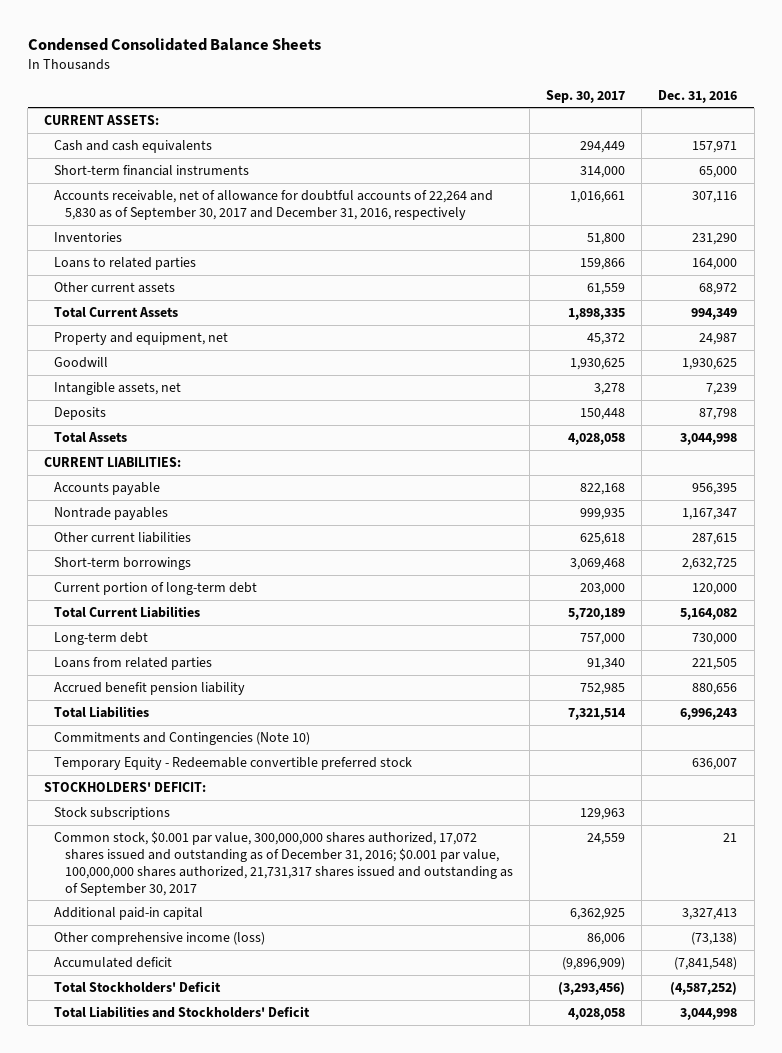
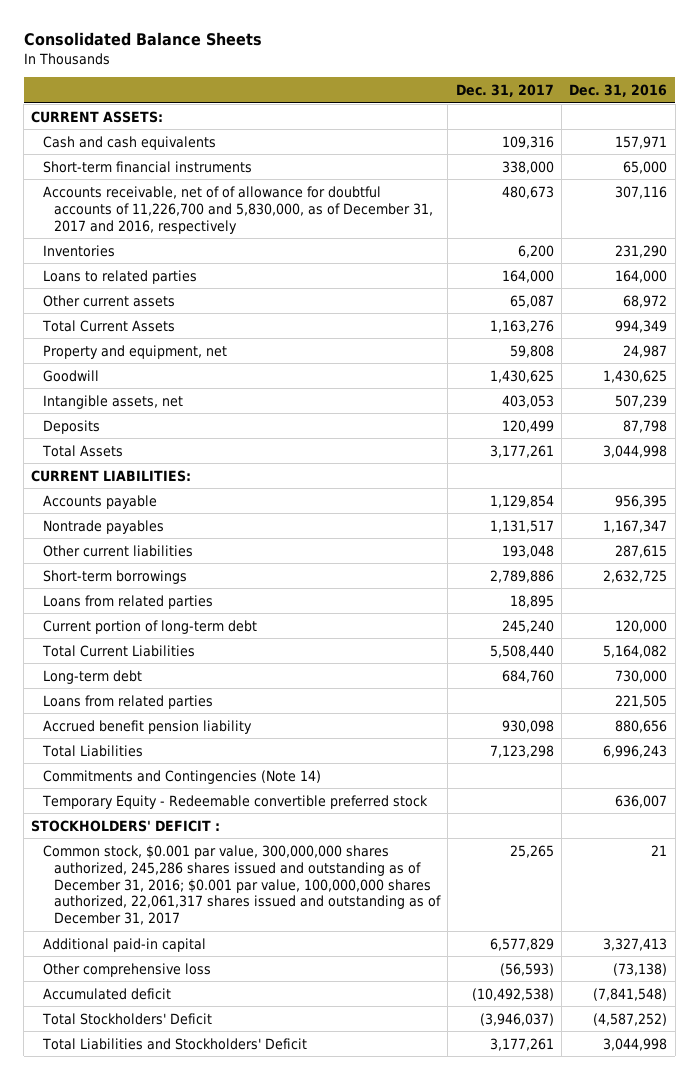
- Condensed Consolidated Balance Sheets
+ Consolidated Balance Sheets
- | Sep. 30, 2017 | Dec. 31, 2016
+ | Dec. 31, 2017 | Dec. 31, 2016
- Accounts receivable, net of allowance for doubtful accounts of 22,264 and 5,830 as of September 30, 2017 and December 31, 2016, respectively | 1,016,661 | 307,116
+ Accounts receivable, net of of allowance for doubtful accounts of 11,226,700 and 5,830,000, as of December 31, 2017 and 2016, respectively | 480,673 | 307,116
- Goodwill | 1,930,625 | 1,930,625
- Intangible assets, net | 3,278 | 7,239
+ Goodwill | 1,430,625 | 1,430,625
+ Intangible assets, net | 403,053 | 507,239
+ Loans from related parties | 18,895 |
- Commitments and Contingencies (Note 10)
+ Commitments and Contingencies (Note 14)
- STOCKHOLDERS' DEFICIT:
- Stock subscriptions | 129,963 |
- Common stock, $0.001 par value, 300,000,000 shares authorized, 17,072 shares issued and outstanding as of December 31, 2016; $0.001 par value, 100,000,000 shares authorized, 21,731,317 shares issued and outstanding as of September 30, 2017 | 24,559 | 21
+ STOCKHOLDERS' DEFICIT :
+ Common stock, $0.001 par value, 300,000,000 shares authorized, 245,286 shares issued and outstanding as of December 31, 2016; $0.001 par value, 100,000,000 shares authorized, 22,061,317 shares issued and outstanding as of December 31, 2017 | 25,265 | 21
- Other comprehensive income (loss) | 86,006 | (73,138)
+ Other comprehensive loss | (56,593) | (73,138)

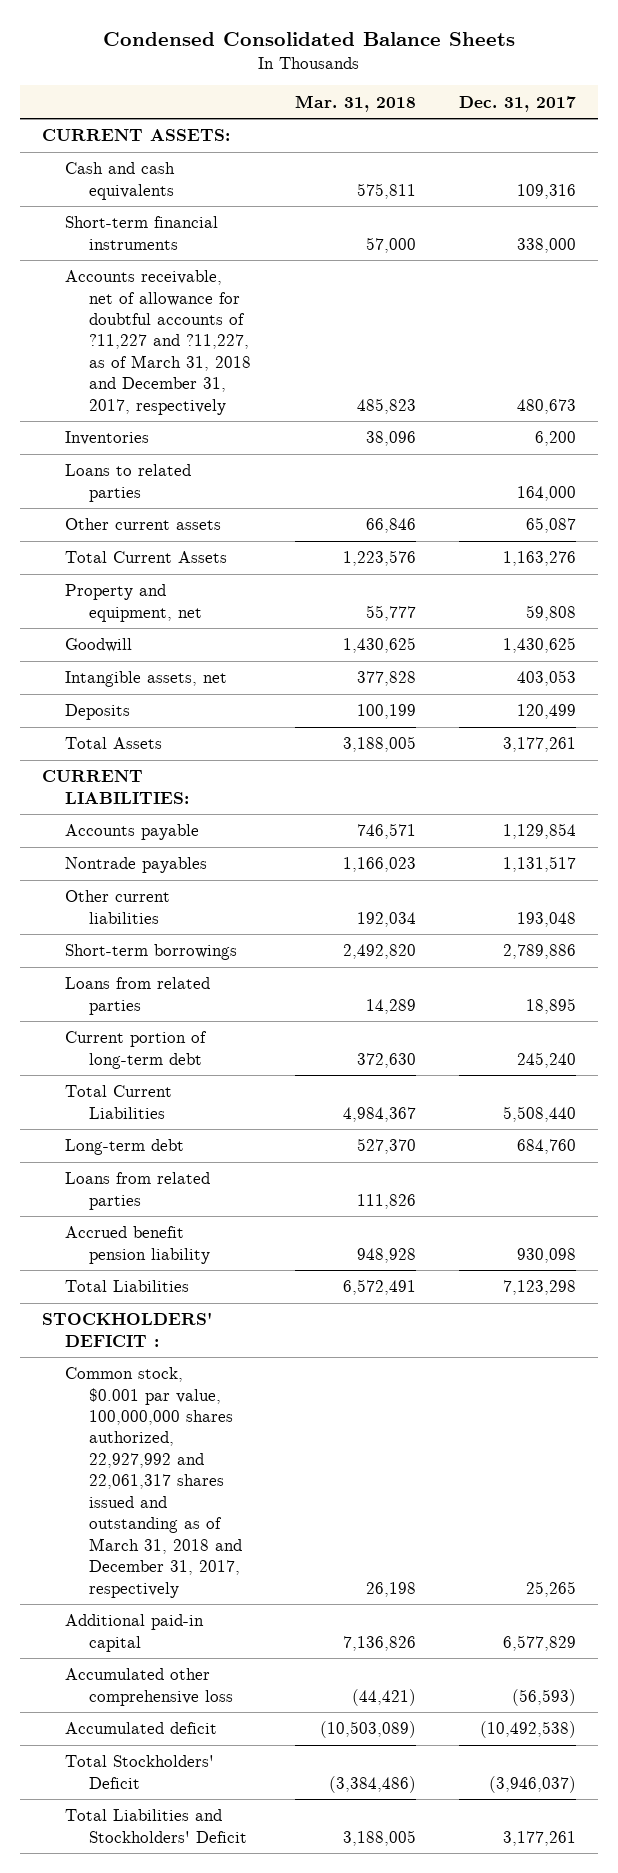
- Consolidated Balance Sheets
+ Condensed Consolidated Balance Sheets
- | Dec. 31, 2017 | Dec. 31, 2016
+ | Mar. 31, 2018 | Dec. 31, 2017
- Accounts receivable, net of of allowance for doubtful accounts of 11,226,700 and 5,830,000, as of December 31, 2017 and 2016, respectively | 480,673 | 307,116
+ Accounts receivable, net of allowance for doubtful accounts of ?11,227 and ?11,227, as of March 31, 2018 and December 31, 2017, respectively | 485,823 | 480,673
- Commitments and Contingencies (Note 14)
- Temporary Equity - Redeemable convertible preferred stock | | 636,007
- Common stock, $0.001 par value, 300,000,000 shares authorized, 245,286 shares issued and outstanding as of December 31, 2016; $0.001 par value, 100,000,000 shares authorized, 22,061,317 shares issued and outstanding as of December 31, 2017 | 25,265 | 21
+ Common stock, $0.001 par value, 100,000,000 shares authorized, 22,927,992 and 22,061,317 shares issued and outstanding as of March 31, 2018 and December 31, 2017, respectively | 26,198 | 25,265
- Other comprehensive loss | (56,593) | (73,138)
+ Accumulated other comprehensive loss | (44,421) | (56,593)

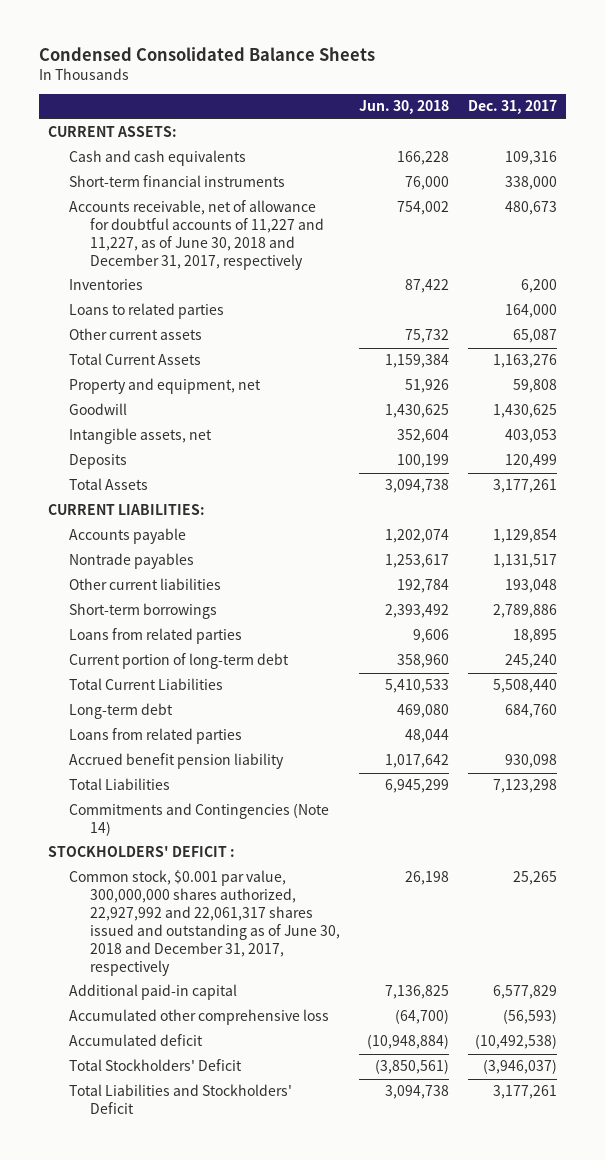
- | Mar. 31, 2018 | Dec. 31, 2017
+ | Jun. 30, 2018 | Dec. 31, 2017
- Accounts receivable, net of allowance for doubtful accounts of ?11,227 and ?11,227, as of March 31, 2018 and December 31, 2017, respectively | 485,823 | 480,673
+ Accounts receivable, net of allowance for doubtful accounts of 11,227 and 11,227, as of June 30, 2018 and December 31, 2017, respectively | 754,002 | 480,673
+ Commitments and Contingencies (Note 14)
- Common stock, $0.001 par value, 100,000,000 shares authorized, 22,927,992 and 22,061,317 shares issued and outstanding as of March 31, 2018 and December 31, 2017, respectively | 26,198 | 25,265
+ Common stock, $0.001 par value, 300,000,000 shares authorized, 22,927,992 and 22,061,317 shares issued and outstanding as of June 30, 2018 and December 31, 2017, respectively | 26,198 | 25,265

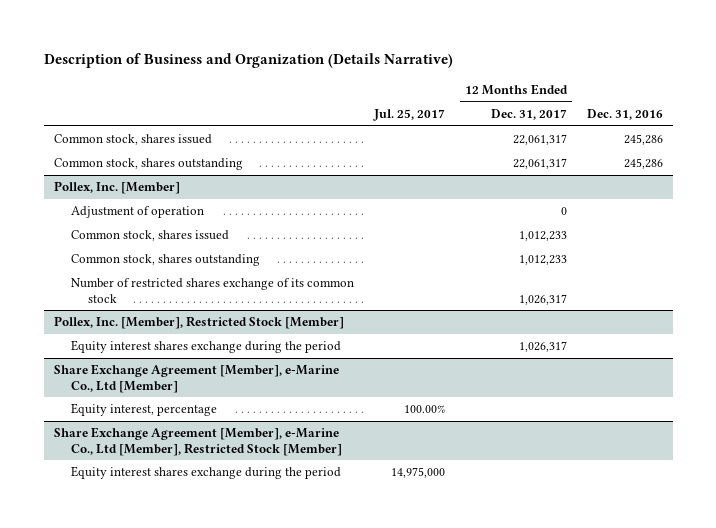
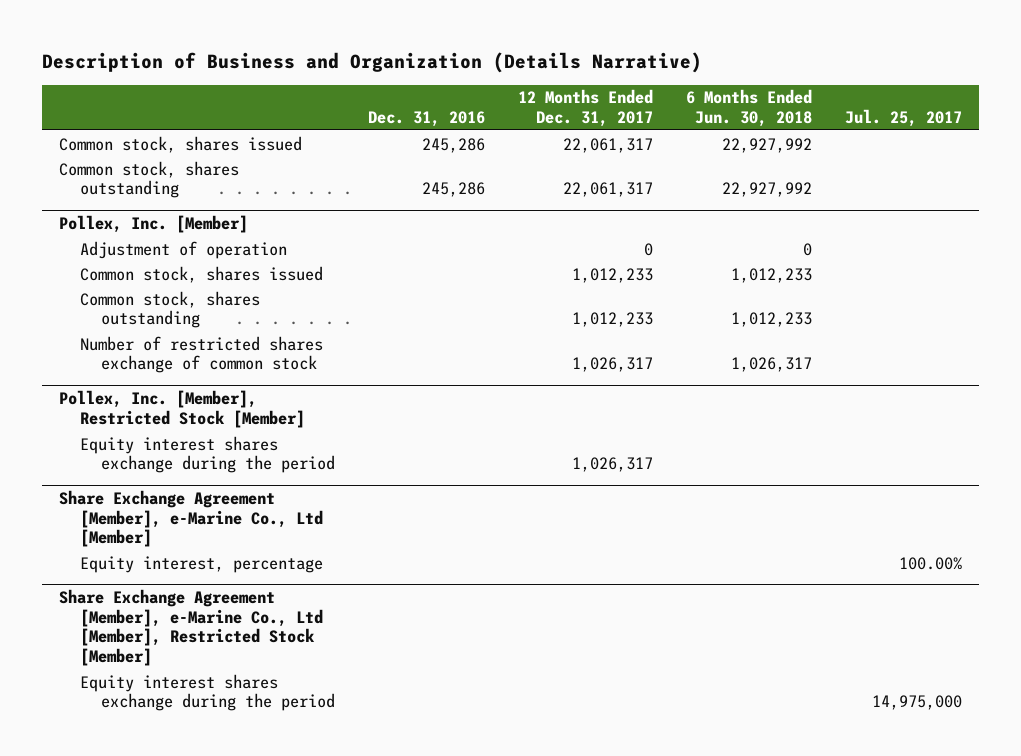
- | Jul. 25, 2017 | 12 Months Ended Dec. 31, 2017 | Dec. 31, 2016
+ | Dec. 31, 2016 | 12 Months Ended Dec. 31, 2017 | 6 Months Ended Jun. 30, 2018 | Jul. 25, 2017
@ Pollex, Inc. [Member]
- Number of restricted shares exchange of its common stock | | 1,026,317 |
+ Number of restricted shares exchange of common stock | | 1,026,317 | 1,026,317 |

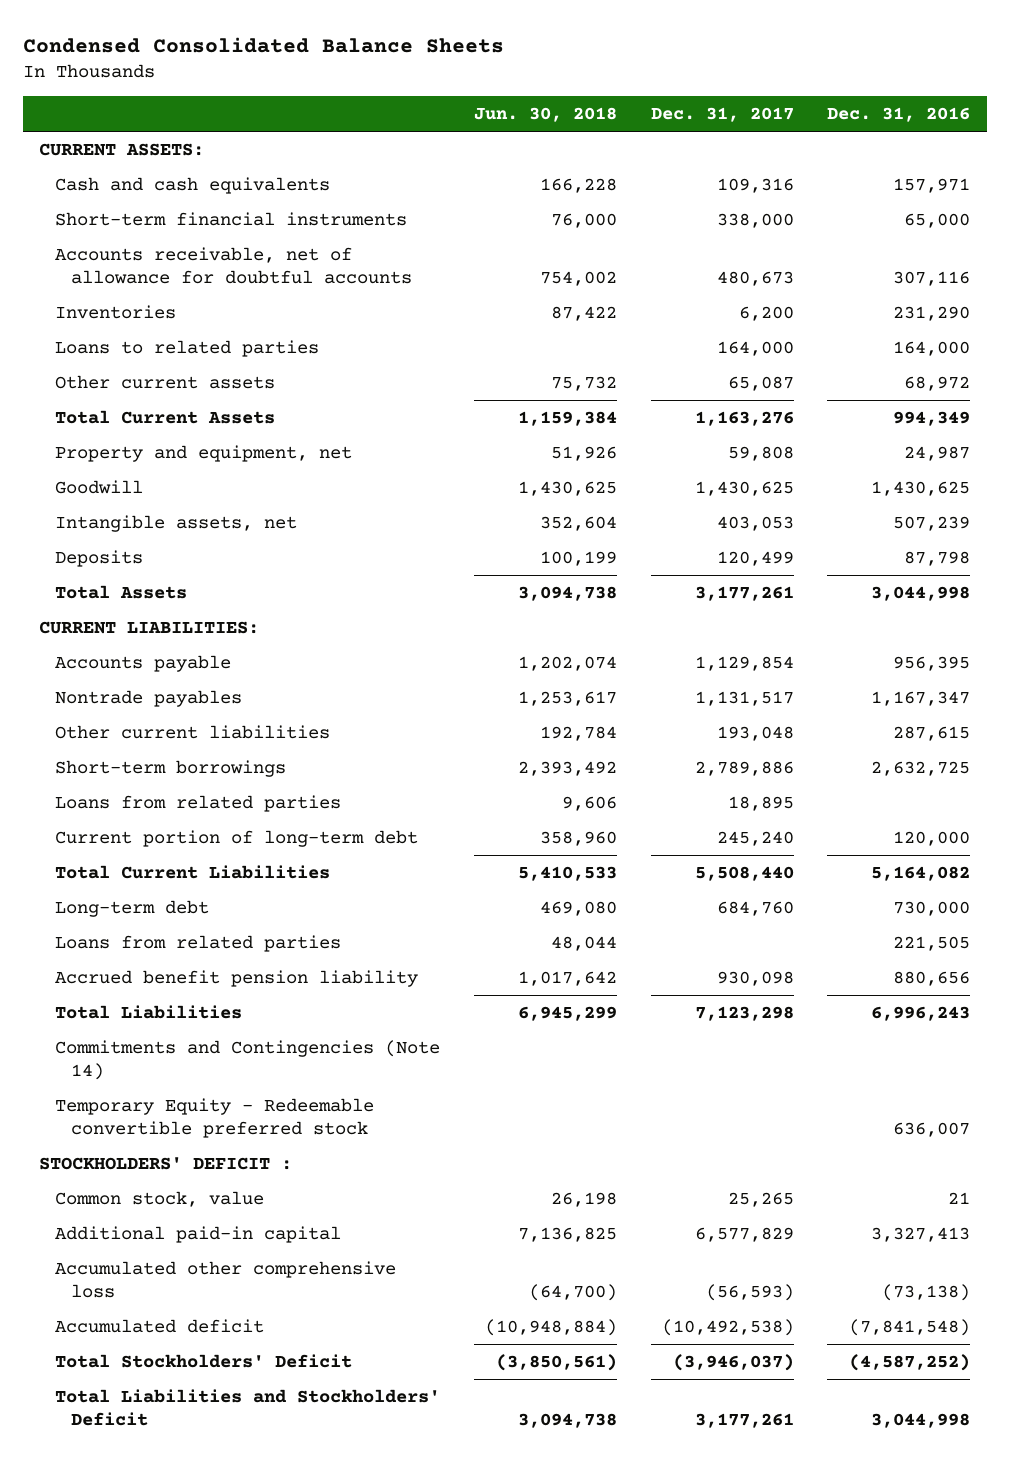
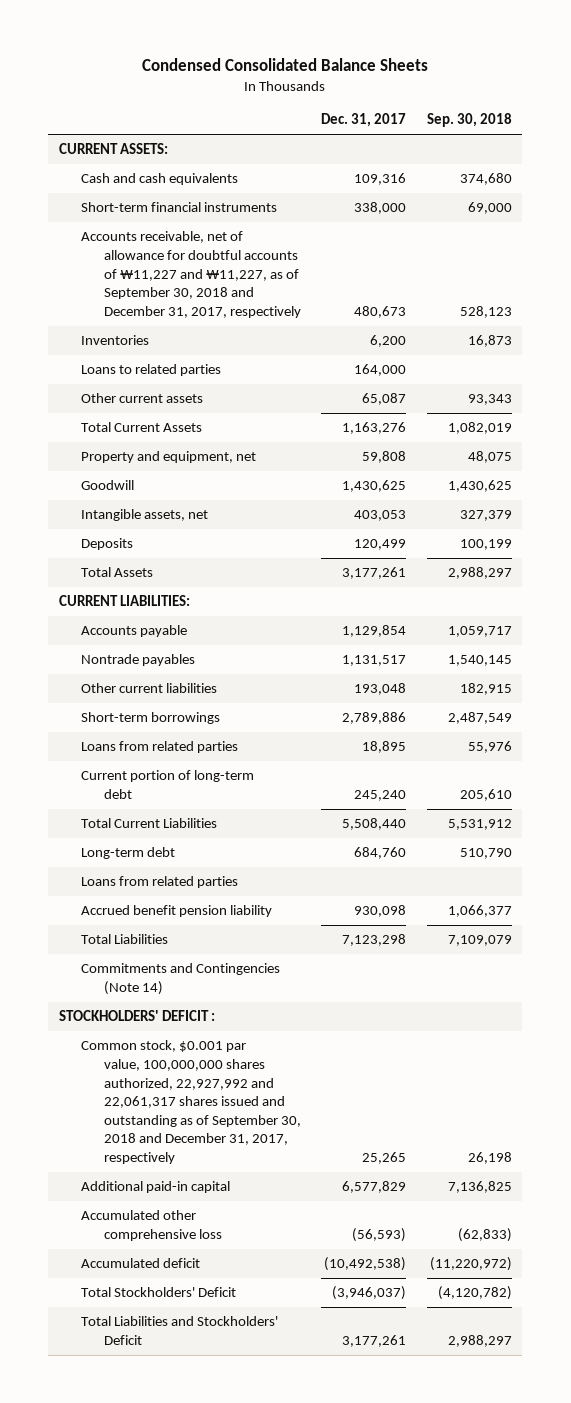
- | Jun. 30, 2018 | Dec. 31, 2017 | Dec. 31, 2016
+ | Dec. 31, 2017 | Sep. 30, 2018
- Accounts receivable, net of allowance for doubtful accounts | 754,002 | 480,673 | 307,116
+ Accounts receivable, net of allowance for doubtful accounts of ₩11,227 and ₩11,227, as of September 30, 2018 and December 31, 2017, respectively | 480,673 | 528,123
- Temporary Equity - Redeemable convertible preferred stock | | | 636,007
- Common stock, value | 26,198 | 25,265 | 21
+ Common stock, $0.001 par value, 100,000,000 shares authorized, 22,927,992 and 22,061,317 shares issued and outstanding as of September 30, 2018 and December 31, 2017, respectively | 25,265 | 26,198

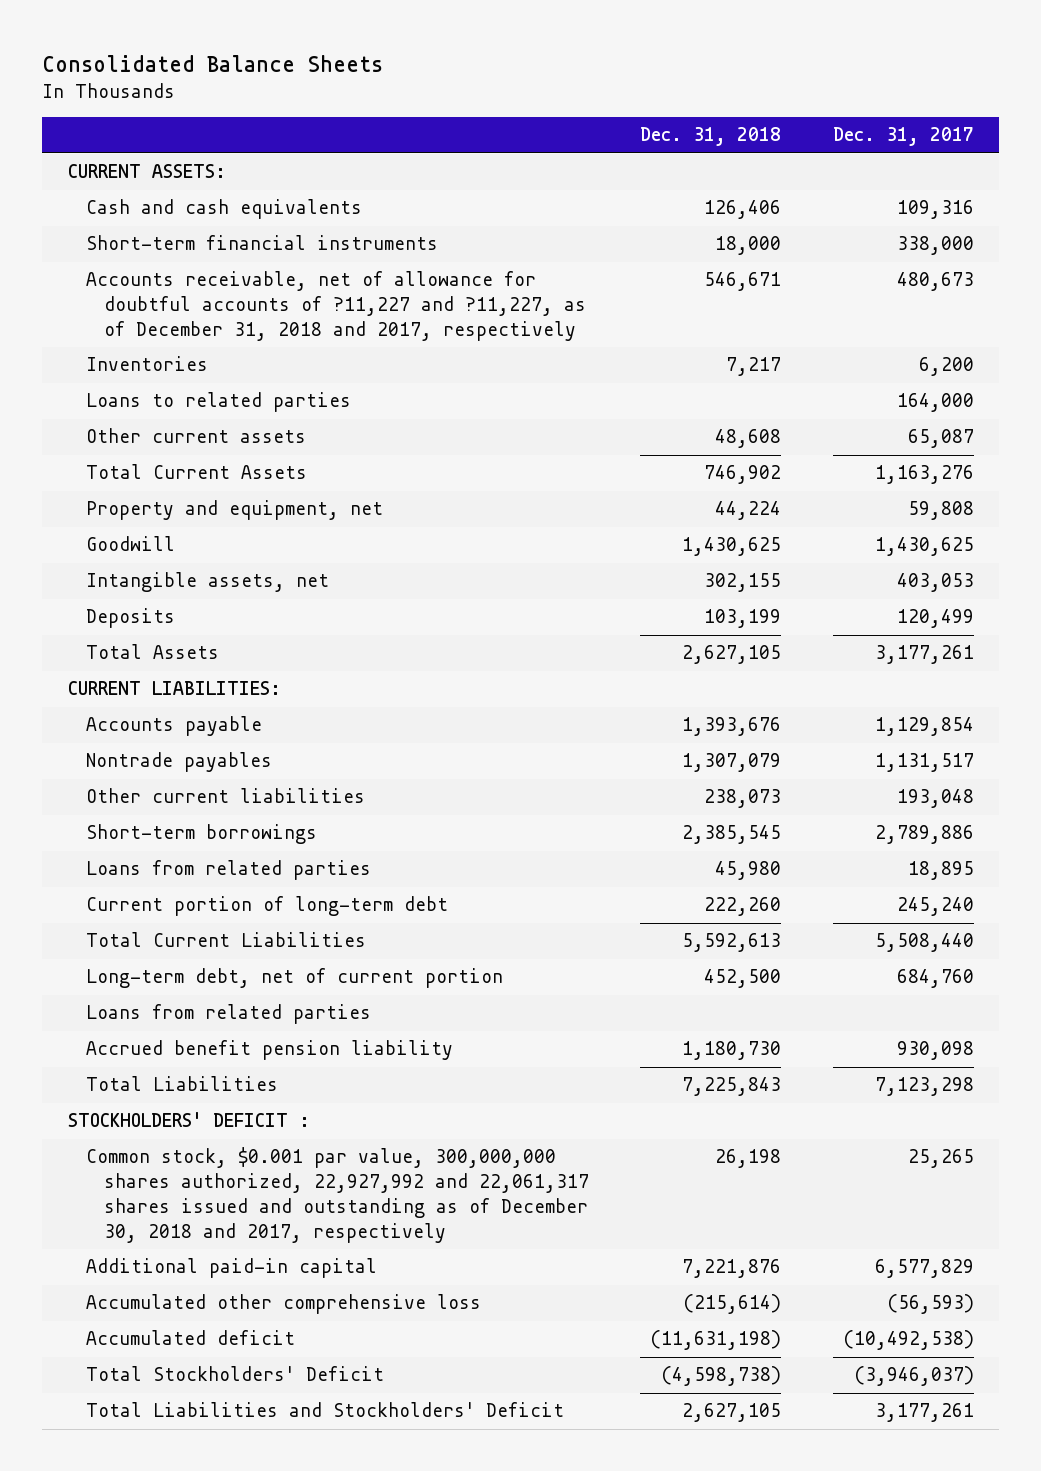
- Condensed Consolidated Balance Sheets
+ Consolidated Balance Sheets
- | Dec. 31, 2017 | Sep. 30, 2018
+ | Dec. 31, 2018 | Dec. 31, 2017
- Accounts receivable, net of allowance for doubtful accounts of ₩11,227 and ₩11,227, as of September 30, 2018 and December 31, 2017, respectively | 480,673 | 528,123
+ Accounts receivable, net of allowance for doubtful accounts of ?11,227 and ?11,227, as of December 31, 2018 and 2017, respectively | 546,671 | 480,673
- Long-term debt | 684,760 | 510,790
+ Long-term debt, net of current portion | 452,500 | 684,760
- Commitments and Contingencies (Note 14)
- Common stock, $0.001 par value, 100,000,000 shares authorized, 22,927,992 and 22,061,317 shares issued and outstanding as of September 30, 2018 and December 31, 2017, respectively | 25,265 | 26,198
+ Common stock, $0.001 par value, 300,000,000 shares authorized, 22,927,992 and 22,061,317 shares issued and outstanding as of December 30, 2018 and 2017, respectively | 26,198 | 25,265

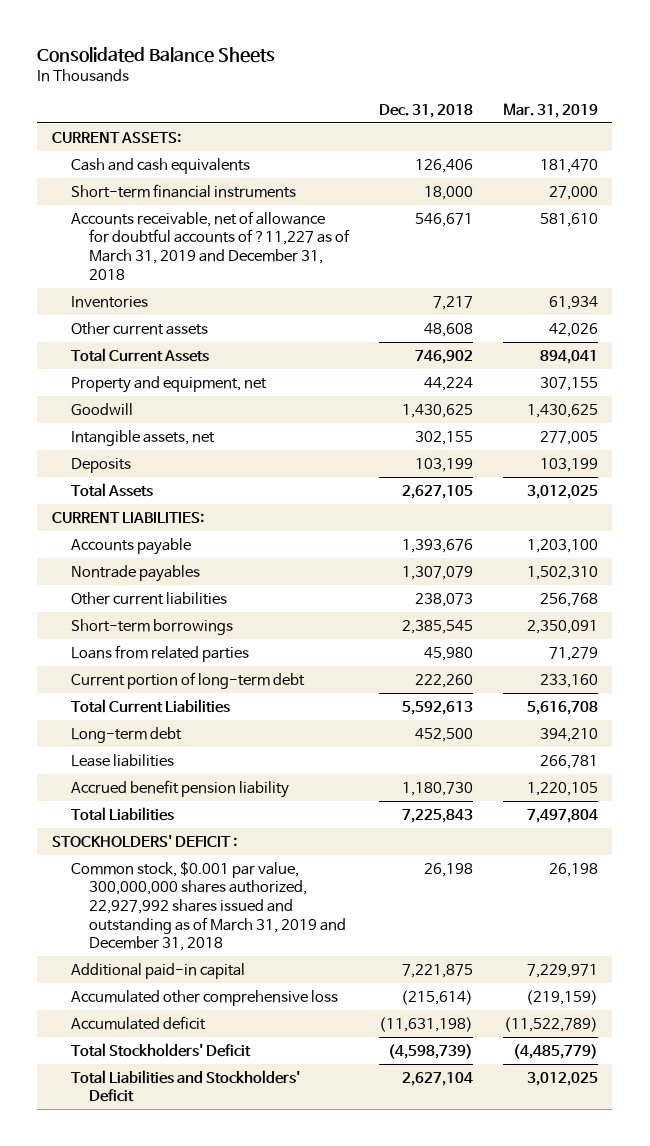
- | Dec. 31, 2018 | Dec. 31, 2017
+ | Dec. 31, 2018 | Mar. 31, 2019
- Accounts receivable, net of allowance for doubtful accounts of ?11,227 and ?11,227, as of December 31, 2018 and 2017, respectively | 546,671 | 480,673
+ Accounts receivable, net of allowance for doubtful accounts of ?11,227 as of March 31, 2019 and December 31, 2018 | 546,671 | 581,610
- Loans to related parties | | 164,000
- Long-term debt, net of current portion | 452,500 | 684,760
- Loans from related parties
+ Long-term debt | 452,500 | 394,210
+ Lease liabilities | | 266,781
- Common stock, $0.001 par value, 300,000,000 shares authorized, 22,927,992 and 22,061,317 shares issued and outstanding as of December 30, 2018 and 2017, respectively | 26,198 | 25,265
- Additional paid-in capital | 7,221,876 | 6,577,829
+ Common stock, $0.001 par value, 300,000,000 shares authorized, 22,927,992 shares issued and outstanding as of March 31, 2019 and December 31, 2018 | 26,198 | 26,198
+ Additional paid-in capital | 7,221,875 | 7,229,971
- Total Stockholders' Deficit | (4,598,738) | (3,946,037)
- Total Liabilities and Stockholders' Deficit | 2,627,105 | 3,177,261
+ Total Stockholders' Deficit | (4,598,739) | (4,485,779)
+ Total Liabilities and Stockholders' Deficit | 2,627,104 | 3,012,025

